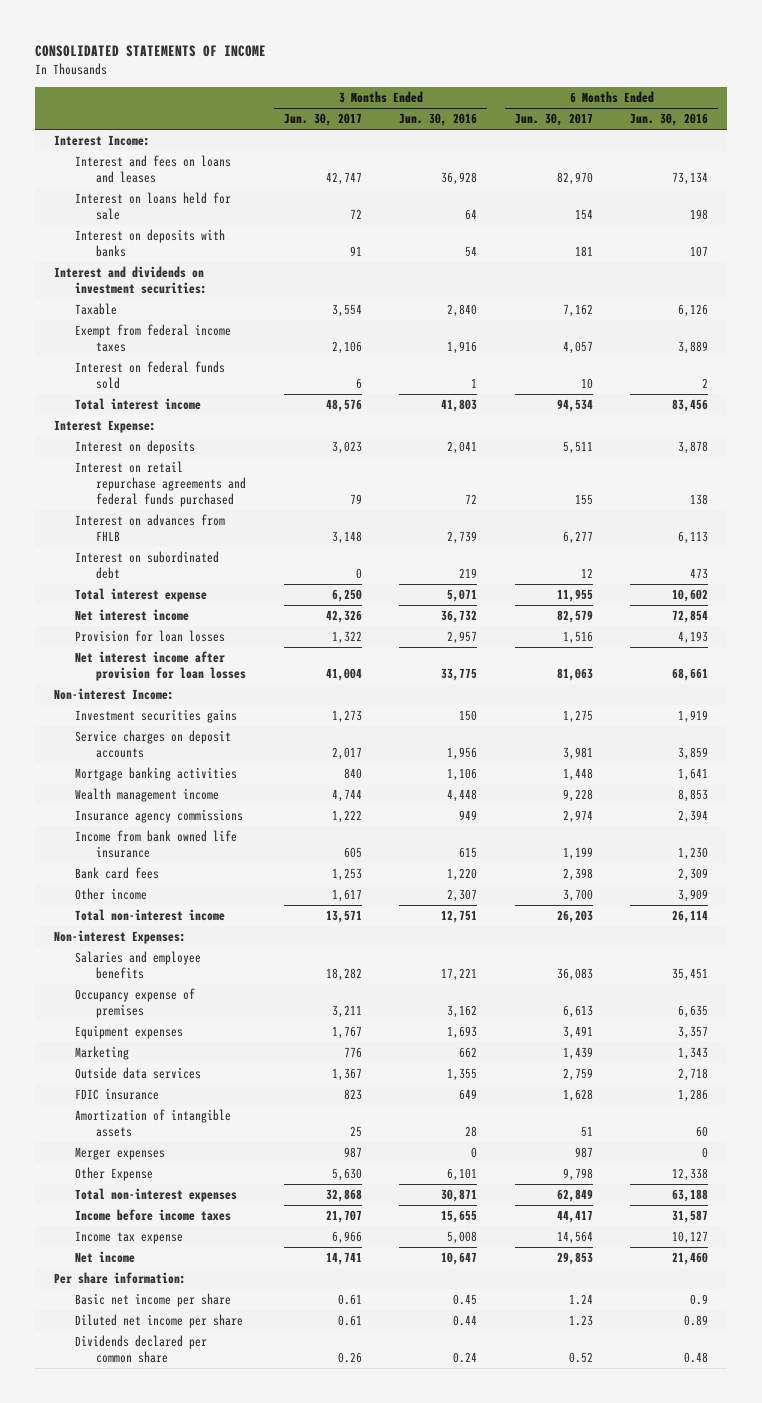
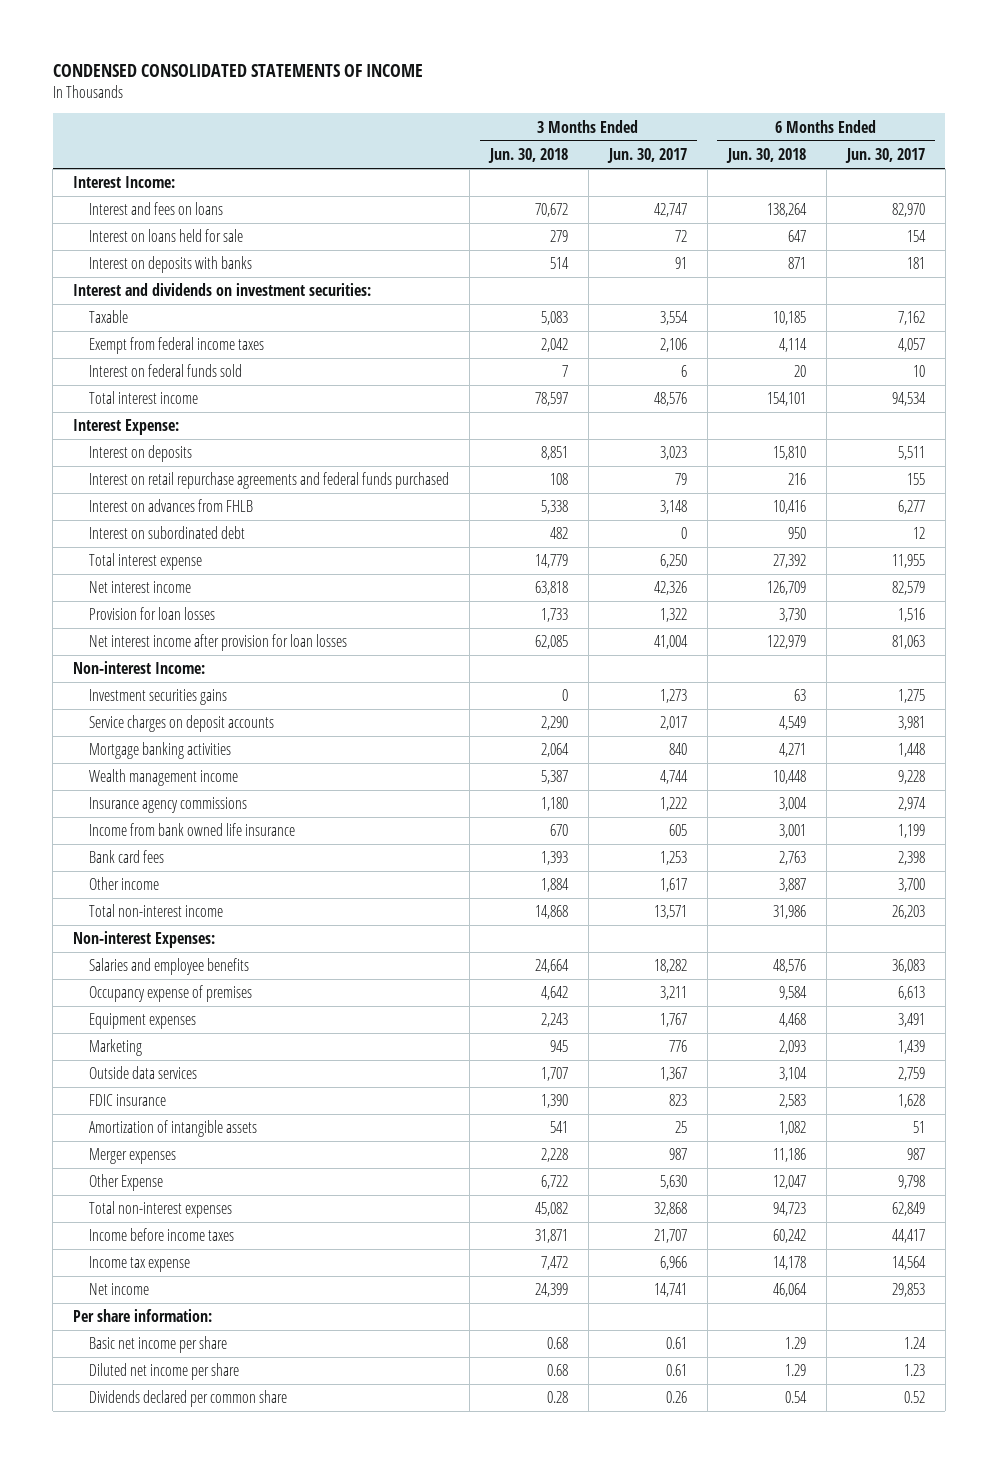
- CONSOLIDATED STATEMENTS OF INCOME
+ CONDENSED CONSOLIDATED STATEMENTS OF INCOME
- | 3 Months Ended Jun. 30, 2017 | 3 Months Ended Jun. 30, 2016 | 6 Months Ended Jun. 30, 2017 | 6 Months Ended Jun. 30, 2016
+ | 3 Months Ended Jun. 30, 2018 | 3 Months Ended Jun. 30, 2017 | 6 Months Ended Jun. 30, 2018 | 6 Months Ended Jun. 30, 2017
- Interest and fees on loans and leases | 42,747 | 36,928 | 82,970 | 73,134
+ Interest and fees on loans | 70,672 | 42,747 | 138,264 | 82,970

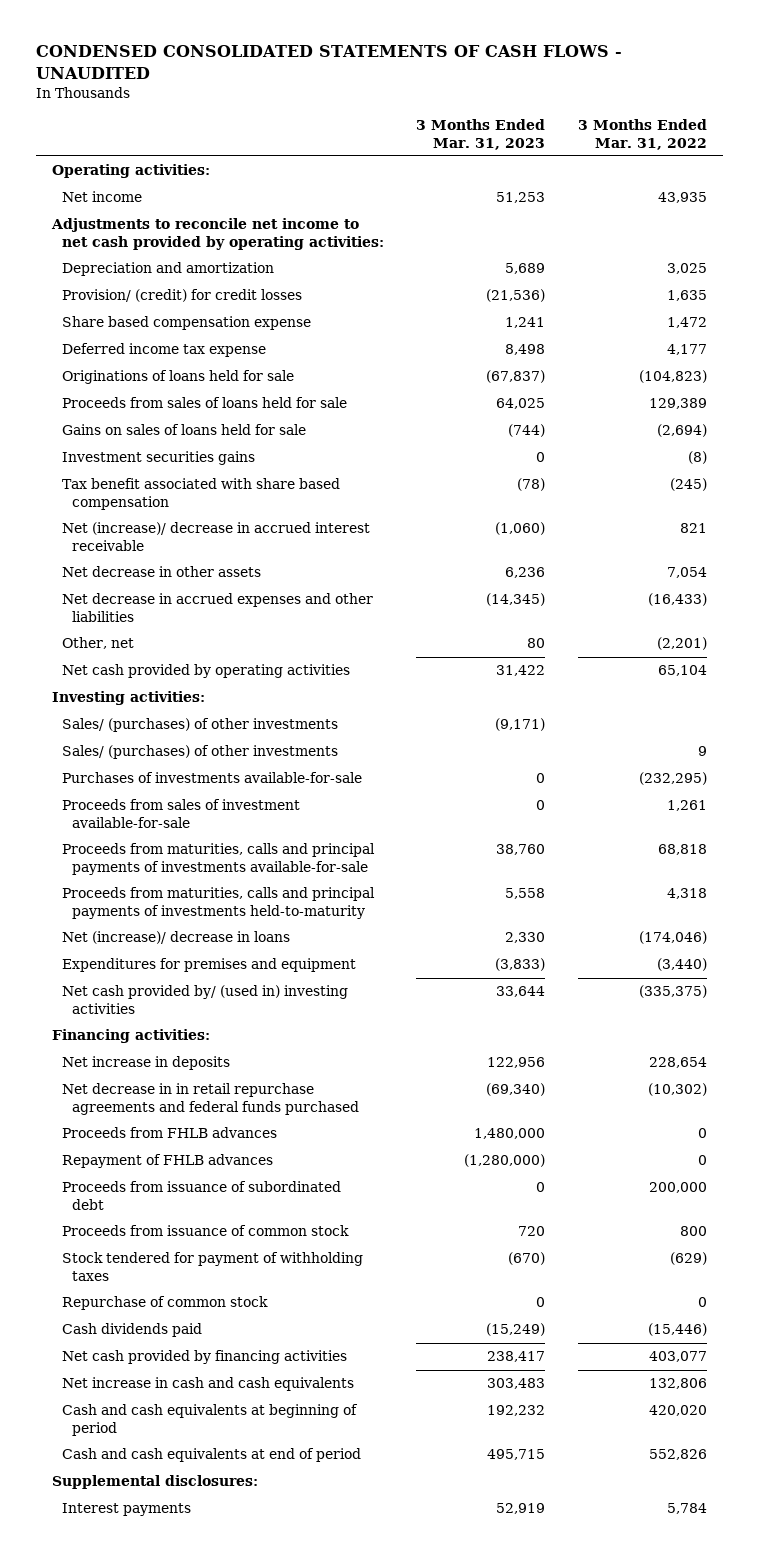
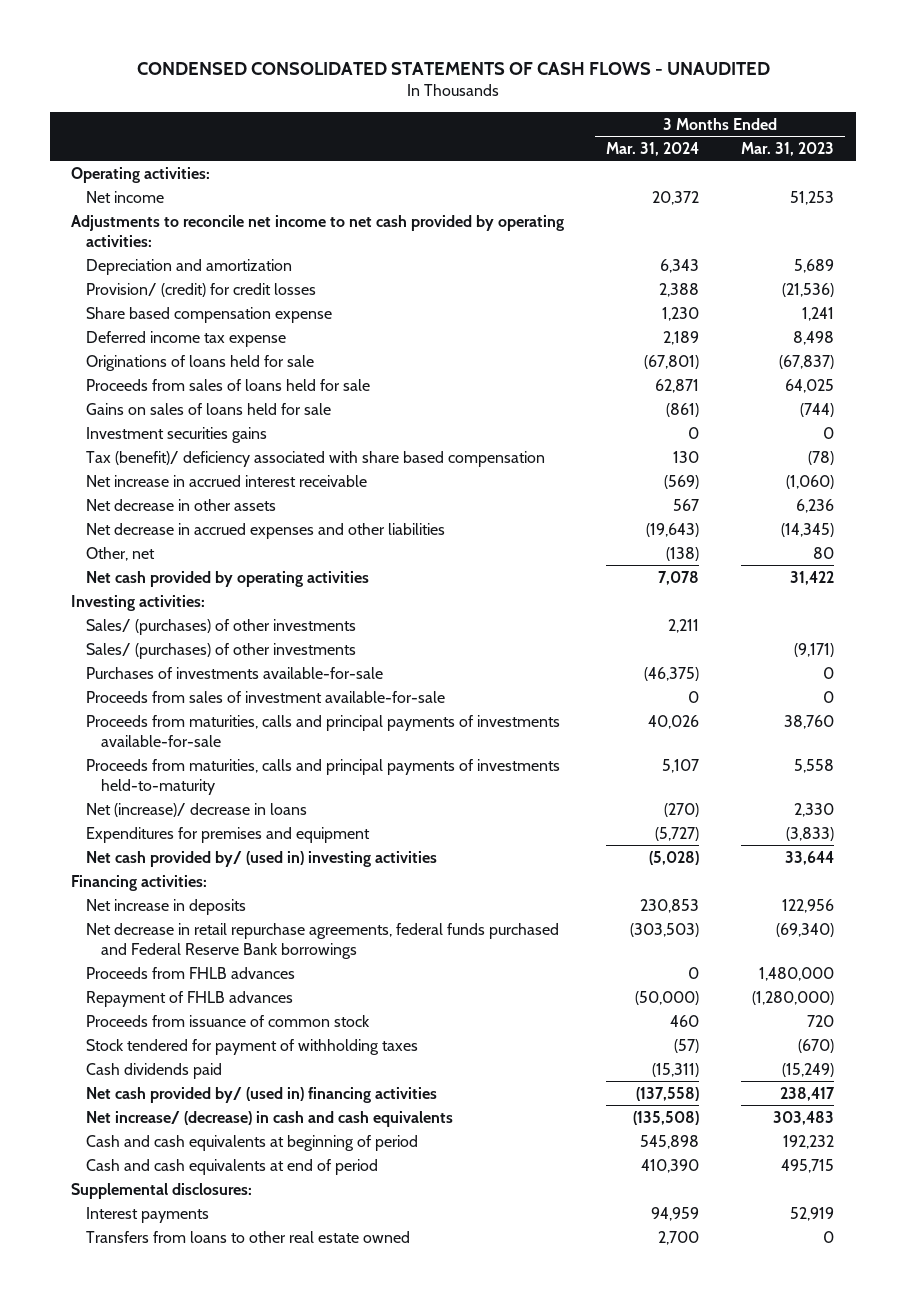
- | 3 Months Ended Mar. 31, 2023 | 3 Months Ended Mar. 31, 2022
+ | 3 Months Ended Mar. 31, 2024 | 3 Months Ended Mar. 31, 2023
- Tax benefit associated with share based compensation | (78) | (245)
- Net (increase)/ decrease in accrued interest receivable | (1,060) | 821
+ Tax (benefit)/ deficiency associated with share based compensation | 130 | (78)
+ Net increase in accrued interest receivable | (569) | (1,060)
moved down: Sales/ (purchases) of other investments | | (9,171)
- Net decrease in in retail repurchase agreements and federal funds purchased | (69,340) | (10,302)
+ Net decrease in retail repurchase agreements, federal funds purchased and Federal Reserve Bank borrowings | (303,503) | (69,340)
- Proceeds from issuance of subordinated debt | 0 | 200,000
- Repurchase of common stock | 0 | 0
- Net cash provided by financing activities | 238,417 | 403,077
- Net increase in cash and cash equivalents | 303,483 | 132,806
+ Net cash provided by/ (used in) financing activities | (137,558) | 238,417
+ Net increase/ (decrease) in cash and cash equivalents | (135,508) | 303,483
+ Transfers from loans to other real estate owned | 2,700 | 0

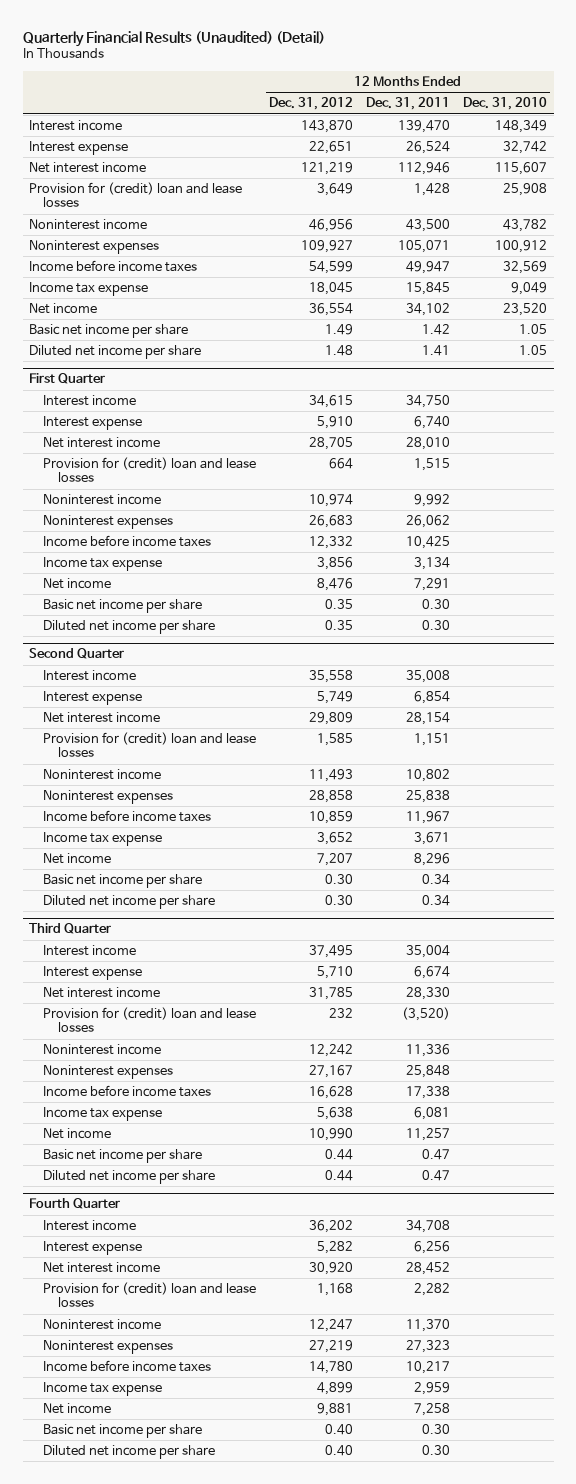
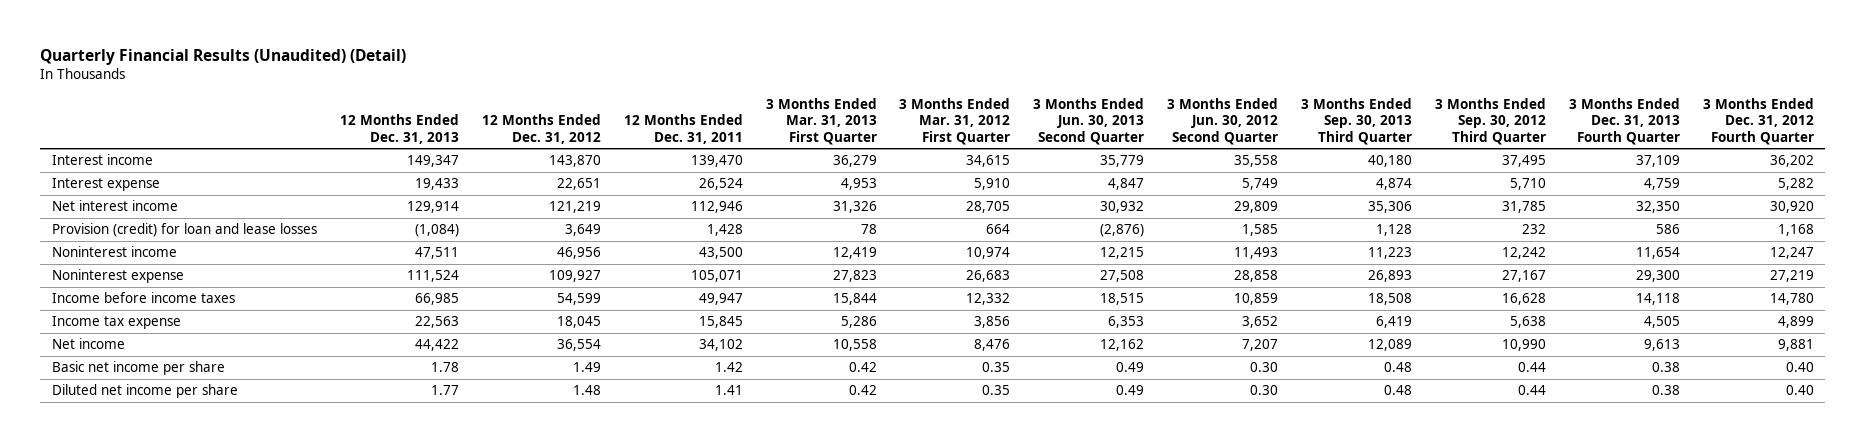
- | 12 Months Ended Dec. 31, 2012 | 12 Months Ended Dec. 31, 2011 | 12 Months Ended Dec. 31, 2010
+ | 12 Months Ended Dec. 31, 2013 | 12 Months Ended Dec. 31, 2012 | 12 Months Ended Dec. 31, 2011 | 3 Months Ended Mar. 31, 2013 First Quarter | 3 Months Ended Mar. 31, 2012 First Quarter | 3 Months Ended Jun. 30, 2013 Second Quarter | 3 Months Ended Jun. 30, 2012 Second Quarter | 3 Months Ended Sep. 30, 2013 Third Quarter | 3 Months Ended Sep. 30, 2012 Third Quarter | 3 Months Ended Dec. 31, 2013 Fourth Quarter | 3 Months Ended Dec. 31, 2012 Fourth Quarter
- Provision for (credit) loan and lease losses | 3,649 | 1,428 | 25,908
+ Provision (credit) for loan and lease losses | (1,084) | 3,649 | 1,428 | 78 | 664 | (2,876) | 1,585 | 1,128 | 232 | 586 | 1,168
- Noninterest expenses | 109,927 | 105,071 | 100,912
+ Noninterest expense | 111,524 | 109,927 | 105,071 | 27,823 | 26,683 | 27,508 | 28,858 | 26,893 | 27,167 | 29,300 | 27,219
- First Quarter
- Interest income | 34,615 | 34,750 |
- Interest expense | 5,910 | 6,740 |
- Net interest income | 28,705 | 28,010 |
- Provision for (credit) loan and lease losses | 664 | 1,515 |
- Noninterest income | 10,974 | 9,992 |
- Noninterest expenses | 26,683 | 26,062 |
- Income before income taxes | 12,332 | 10,425 |
- Income tax expense | 3,856 | 3,134 |
- Net income | 8,476 | 7,291 |
- Basic net income per share | 0.35 | 0.30 |
- Diluted net income per share | 0.35 | 0.30 |
- Second Quarter
- Interest income | 35,558 | 35,008 |
- Interest expense | 5,749 | 6,854 |
- Net interest income | 29,809 | 28,154 |
- Provision for (credit) loan and lease losses | 1,585 | 1,151 |
- Noninterest income | 11,493 | 10,802 |
- Noninterest expenses | 28,858 | 25,838 |
- Income before income taxes | 10,859 | 11,967 |
- Income tax expense | 3,652 | 3,671 |
- Net income | 7,207 | 8,296 |
- Basic net income per share | 0.30 | 0.34 |
- Diluted net income per share | 0.30 | 0.34 |
- Third Quarter
- Interest income | 37,495 | 35,004 |
- Interest expense | 5,710 | 6,674 |
- Net interest income | 31,785 | 28,330 |
- Provision for (credit) loan and lease losses | 232 | (3,520) |
- Noninterest income | 12,242 | 11,336 |
- Noninterest expenses | 27,167 | 25,848 |
- Income before income taxes | 16,628 | 17,338 |
- Income tax expense | 5,638 | 6,081 |
- Net income | 10,990 | 11,257 |
- Basic net income per share | 0.44 | 0.47 |
- Diluted net income per share | 0.44 | 0.47 |
- Fourth Quarter
- Interest income | 36,202 | 34,708 |
- Interest expense | 5,282 | 6,256 |
- Net interest income | 30,920 | 28,452 |
- Provision for (credit) loan and lease losses | 1,168 | 2,282 |
- Noninterest income | 12,247 | 11,370 |
- Noninterest expenses | 27,219 | 27,323 |
- Income before income taxes | 14,780 | 10,217 |
- Income tax expense | 4,899 | 2,959 |
- Net income | 9,881 | 7,258 |
- Basic net income per share | 0.40 | 0.30 |
- Diluted net income per share | 0.40 | 0.30 |

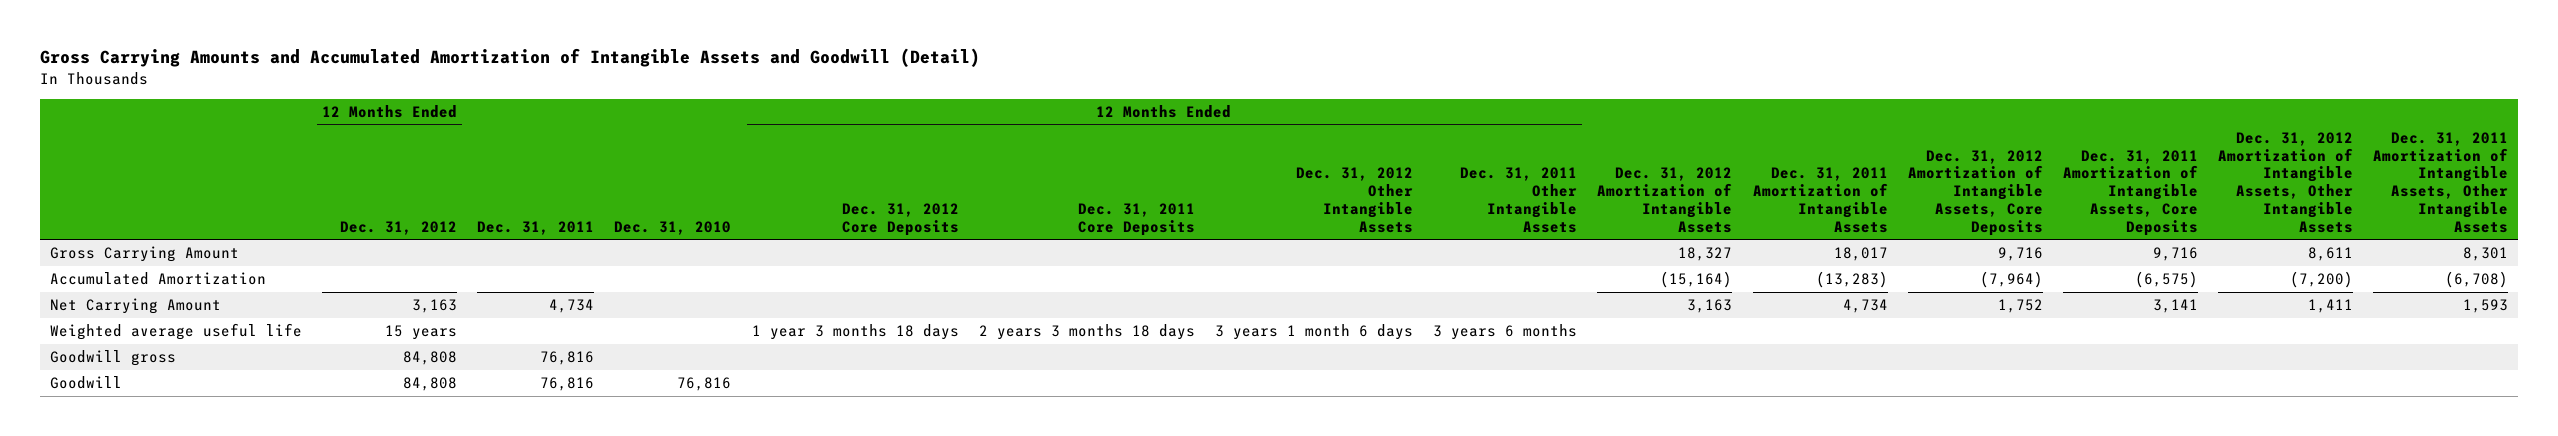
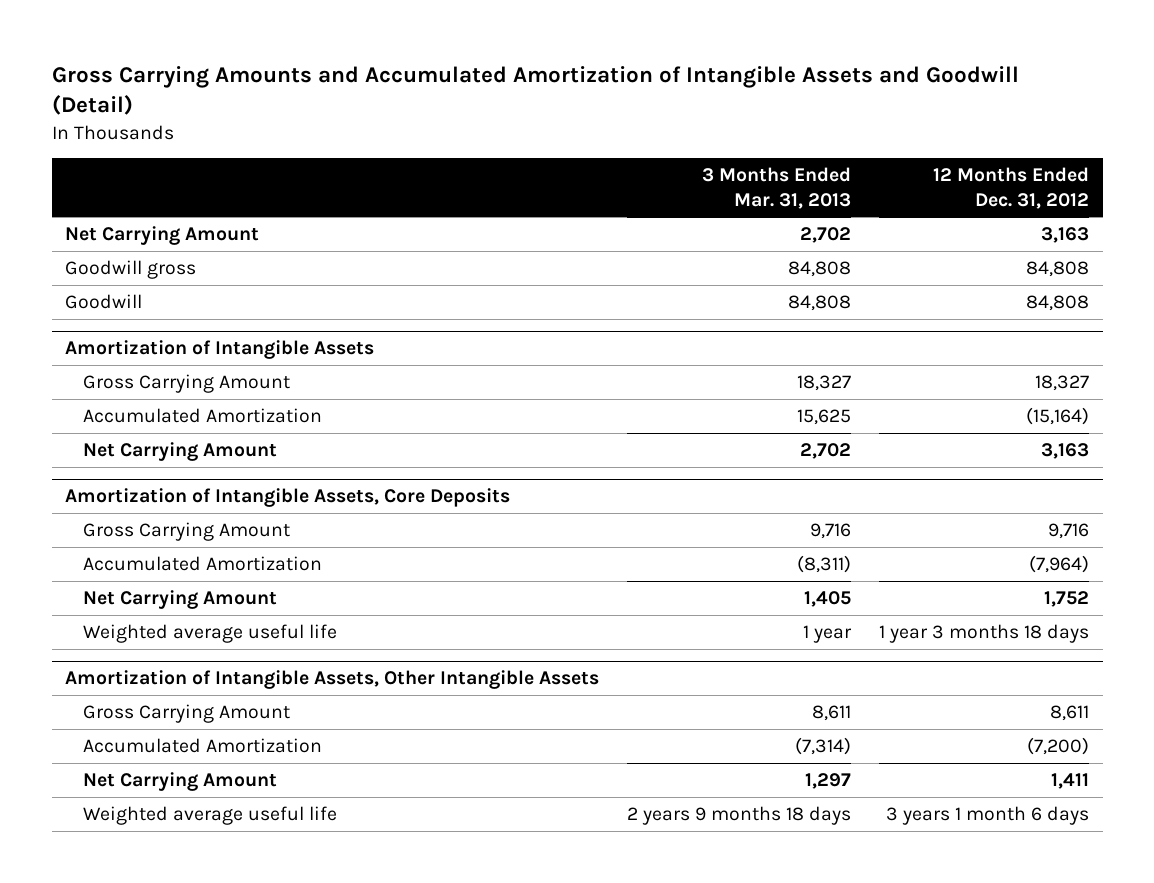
- | 12 Months Ended Dec. 31, 2012 | Dec. 31, 2011 | Dec. 31, 2010 | 12 Months Ended Dec. 31, 2012 Core Deposits | 12 Months Ended Dec. 31, 2011 Core Deposits | 12 Months Ended Dec. 31, 2012 Other Intangible Assets | 12 Months Ended Dec. 31, 2011 Other Intangible Assets | Dec. 31, 2012 Amortization of Intangible Assets | Dec. 31, 2011 Amortization of Intangible Assets | Dec. 31, 2012 Amortization of Intangible Assets, Core Deposits | Dec. 31, 2011 Amortization of Intangible Assets, Core Deposits | Dec. 31, 2012 Amortization of Intangible Assets, Other Intangible Assets | Dec. 31, 2011 Amortization of Intangible Assets, Other Intangible Assets
+ | 3 Months Ended Mar. 31, 2013 | 12 Months Ended Dec. 31, 2012
- Gross Carrying Amount | | | | | | | | 18,327 | 18,017 | 9,716 | 9,716 | 8,611 | 8,301
- Accumulated Amortization | | | | | | | | (15,164) | (13,283) | (7,964) | (6,575) | (7,200) | (6,708)
- Weighted average useful life | 15 years | | | 1 year 3 months 18 days | 2 years 3 months 18 days | 3 years 1 month 6 days | 3 years 6 months | | | | | |
+ Amortization of Intangible Assets
+ Gross Carrying Amount | 18,327 | 18,327
+ Accumulated Amortization | 15,625 | (15,164)
+ Net Carrying Amount | 2,702 | 3,163
+ Amortization of Intangible Assets, Core Deposits
+ Gross Carrying Amount | 9,716 | 9,716
+ Accumulated Amortization | (8,311) | (7,964)
+ Net Carrying Amount | 1,405 | 1,752
+ Weighted average useful life | 1 year | 1 year 3 months 18 days
+ Amortization of Intangible Assets, Other Intangible Assets
+ Gross Carrying Amount | 8,611 | 8,611
+ Accumulated Amortization | (7,314) | (7,200)
+ Net Carrying Amount | 1,297 | 1,411
+ Weighted average useful life | 2 years 9 months 18 days | 3 years 1 month 6 days

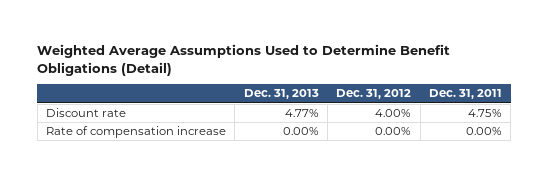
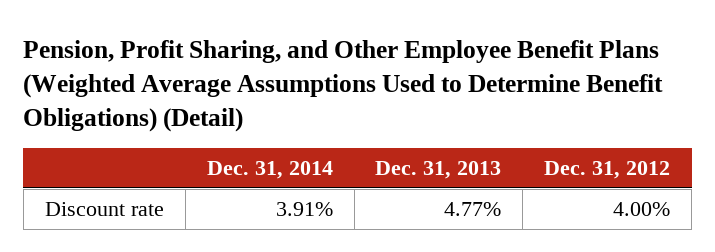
- Weighted Average Assumptions Used to Determine Benefit Obligations (Detail)
+ Pension, Profit Sharing, and Other Employee Benefit Plans (Weighted Average Assumptions Used to Determine Benefit Obligations) (Detail)
- | Dec. 31, 2013 | Dec. 31, 2012 | Dec. 31, 2011
+ | Dec. 31, 2014 | Dec. 31, 2013 | Dec. 31, 2012
- Rate of compensation increase | 0.00% | 0.00% | 0.00%

